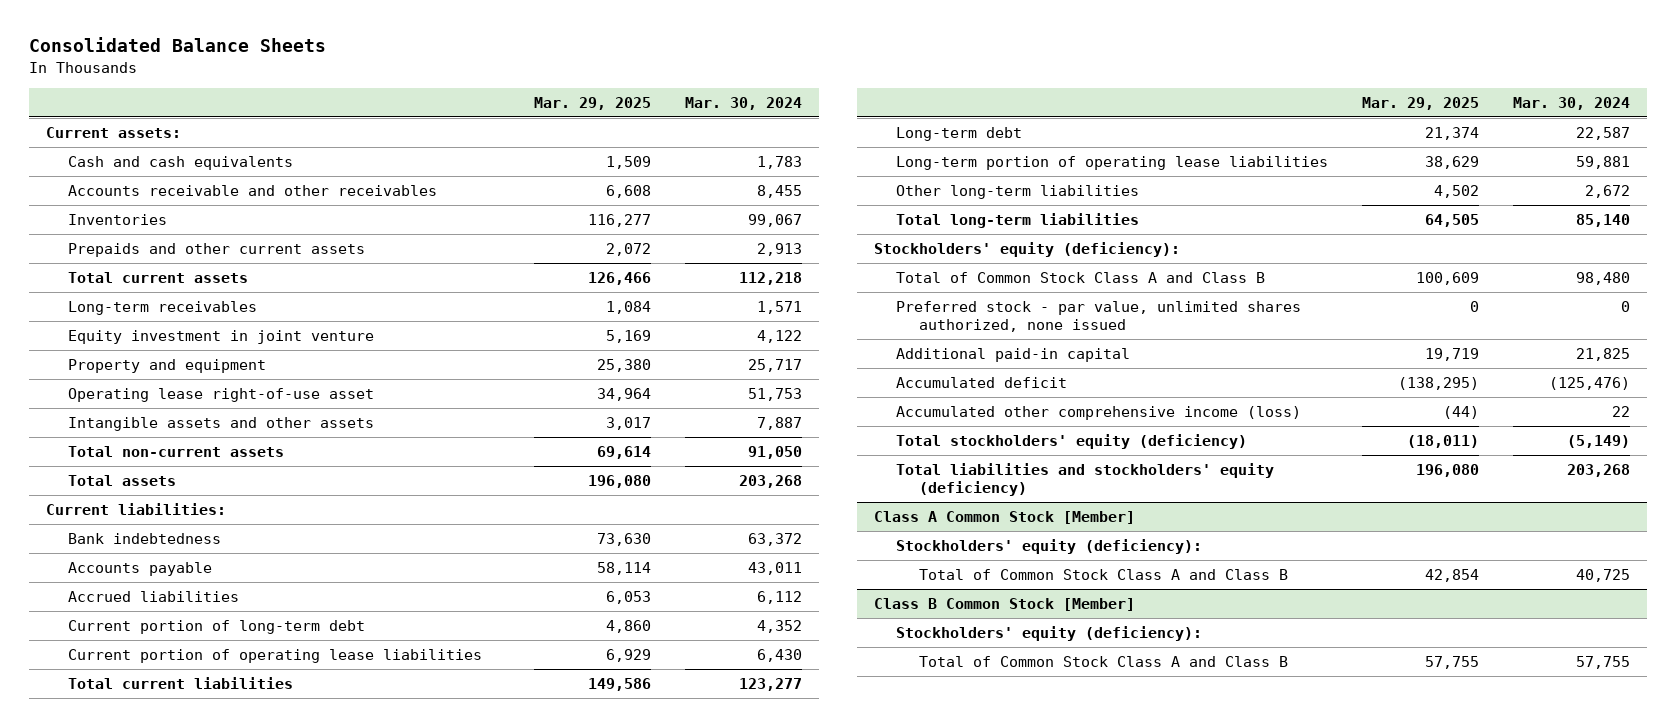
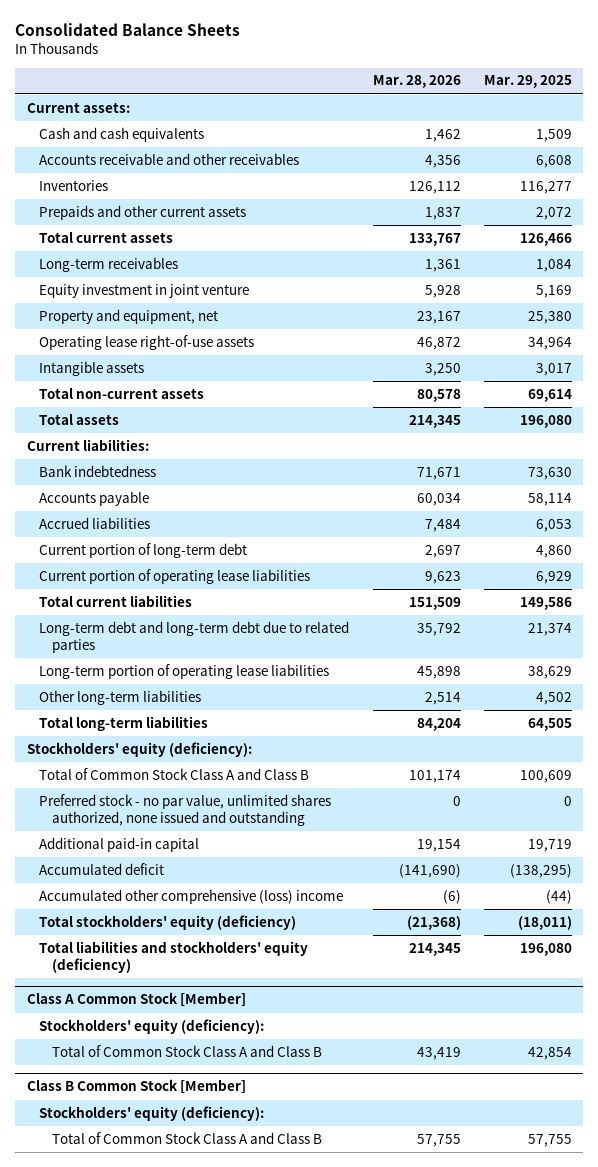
- | Mar. 29, 2025 | Mar. 30, 2024
+ | Mar. 28, 2026 | Mar. 29, 2025
- Property and equipment | 25,380 | 25,717
- Operating lease right-of-use asset | 34,964 | 51,753
- Intangible assets and other assets | 3,017 | 7,887
+ Property and equipment, net | 23,167 | 25,380
+ Operating lease right-of-use assets | 46,872 | 34,964
+ Intangible assets | 3,250 | 3,017
- Long-term debt | 21,374 | 22,587
+ Long-term debt and long-term debt due to related parties | 35,792 | 21,374
- Preferred stock - par value, unlimited shares authorized, none issued | 0 | 0
+ Preferred stock - no par value, unlimited shares authorized, none issued and outstanding | 0 | 0
- Accumulated other comprehensive income (loss) | (44) | 22
+ Accumulated other comprehensive (loss) income | (6) | (44)

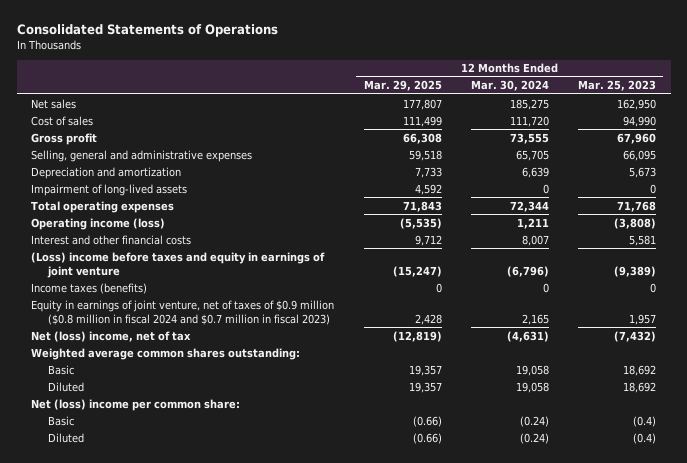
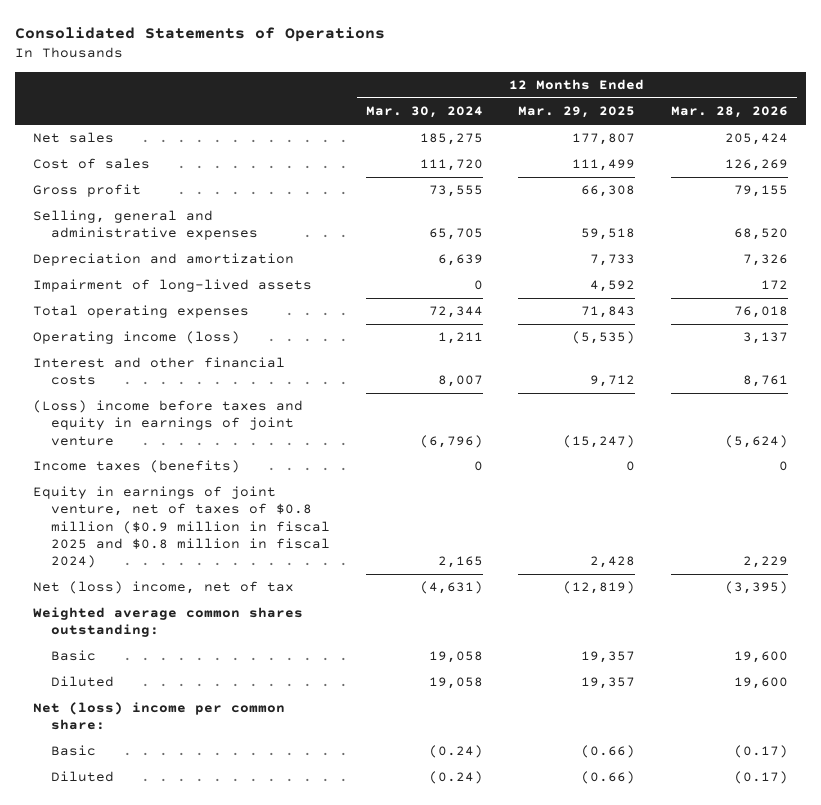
- | 12 Months Ended Mar. 29, 2025 | 12 Months Ended Mar. 30, 2024 | 12 Months Ended Mar. 25, 2023
+ | 12 Months Ended Mar. 30, 2024 | 12 Months Ended Mar. 29, 2025 | 12 Months Ended Mar. 28, 2026
- Equity in earnings of joint venture, net of taxes of $0.9 million ($0.8 million in fiscal 2024 and $0.7 million in fiscal 2023) | 2,428 | 2,165 | 1,957
+ Equity in earnings of joint venture, net of taxes of $0.8 million ($0.9 million in fiscal 2025 and $0.8 million in fiscal 2024) | 2,165 | 2,428 | 2,229

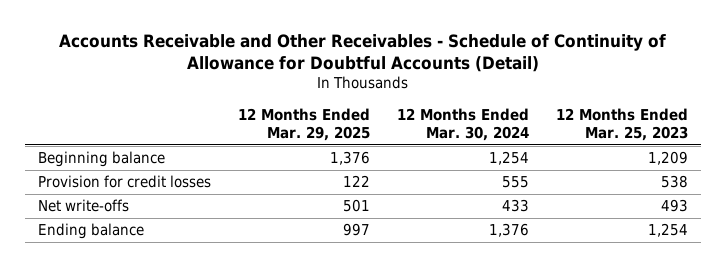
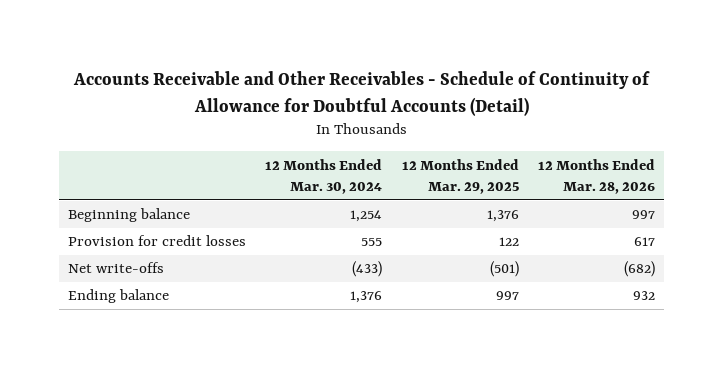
- | 12 Months Ended Mar. 29, 2025 | 12 Months Ended Mar. 30, 2024 | 12 Months Ended Mar. 25, 2023
+ | 12 Months Ended Mar. 30, 2024 | 12 Months Ended Mar. 29, 2025 | 12 Months Ended Mar. 28, 2026
- Net write-offs | 501 | 433 | 493
+ Net write-offs | (433) | (501) | (682)

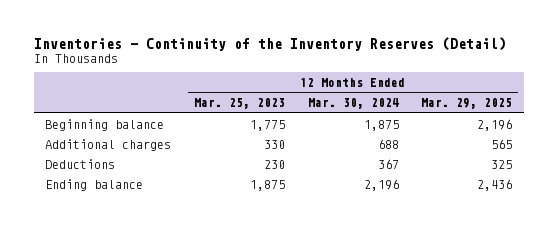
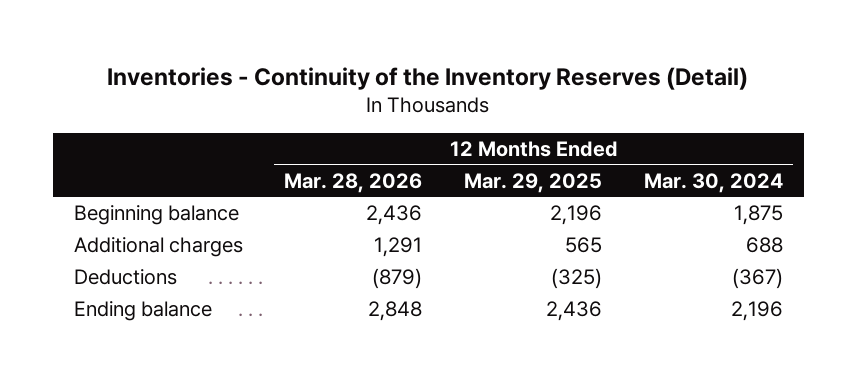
- | 12 Months Ended Mar. 25, 2023 | 12 Months Ended Mar. 30, 2024 | 12 Months Ended Mar. 29, 2025
+ | 12 Months Ended Mar. 28, 2026 | 12 Months Ended Mar. 29, 2025 | 12 Months Ended Mar. 30, 2024
- Deductions | 230 | 367 | 325
+ Deductions | (879) | (325) | (367)

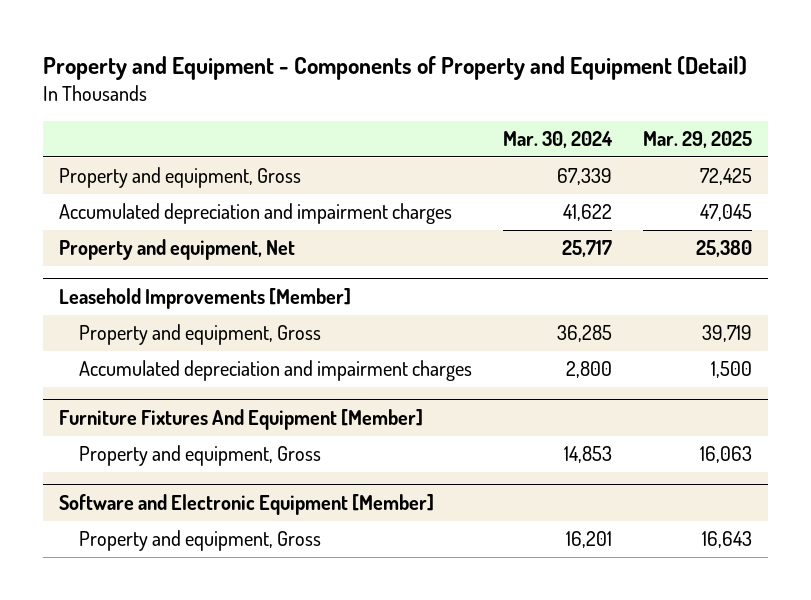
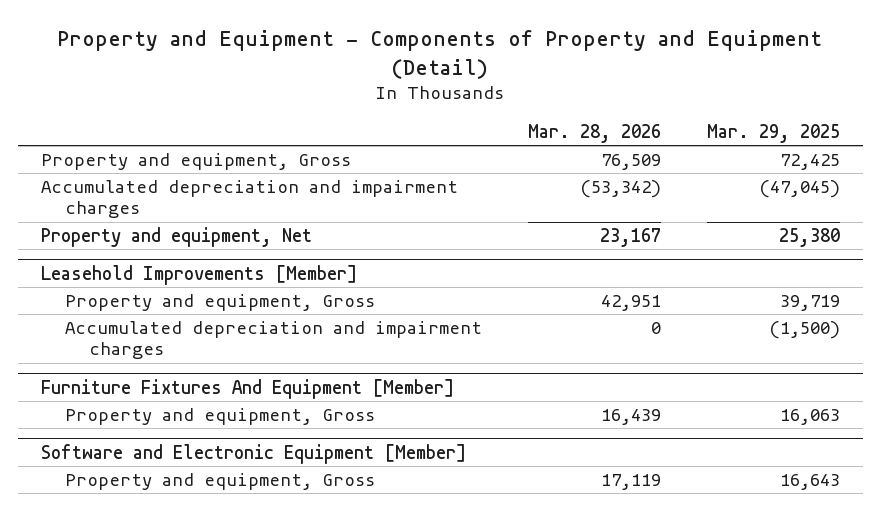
- | Mar. 30, 2024 | Mar. 29, 2025
+ | Mar. 28, 2026 | Mar. 29, 2025
- Accumulated depreciation and impairment charges | 41,622 | 47,045
+ Accumulated depreciation and impairment charges | (53,342) | (47,045)
@ Leasehold Improvements [Member]
- Accumulated depreciation and impairment charges | 2,800 | 1,500
+ Accumulated depreciation and impairment charges | 0 | (1,500)

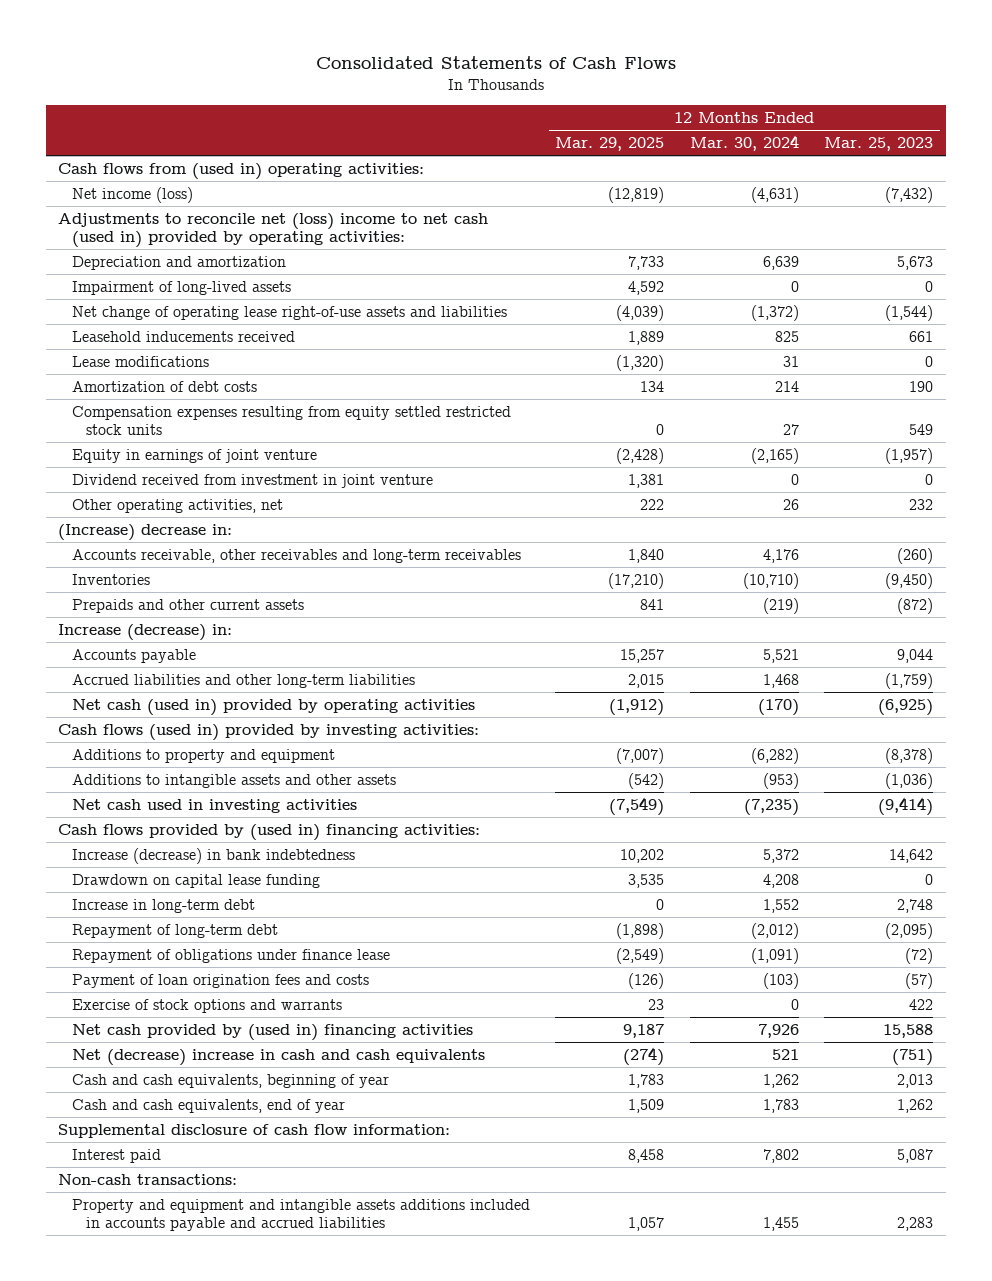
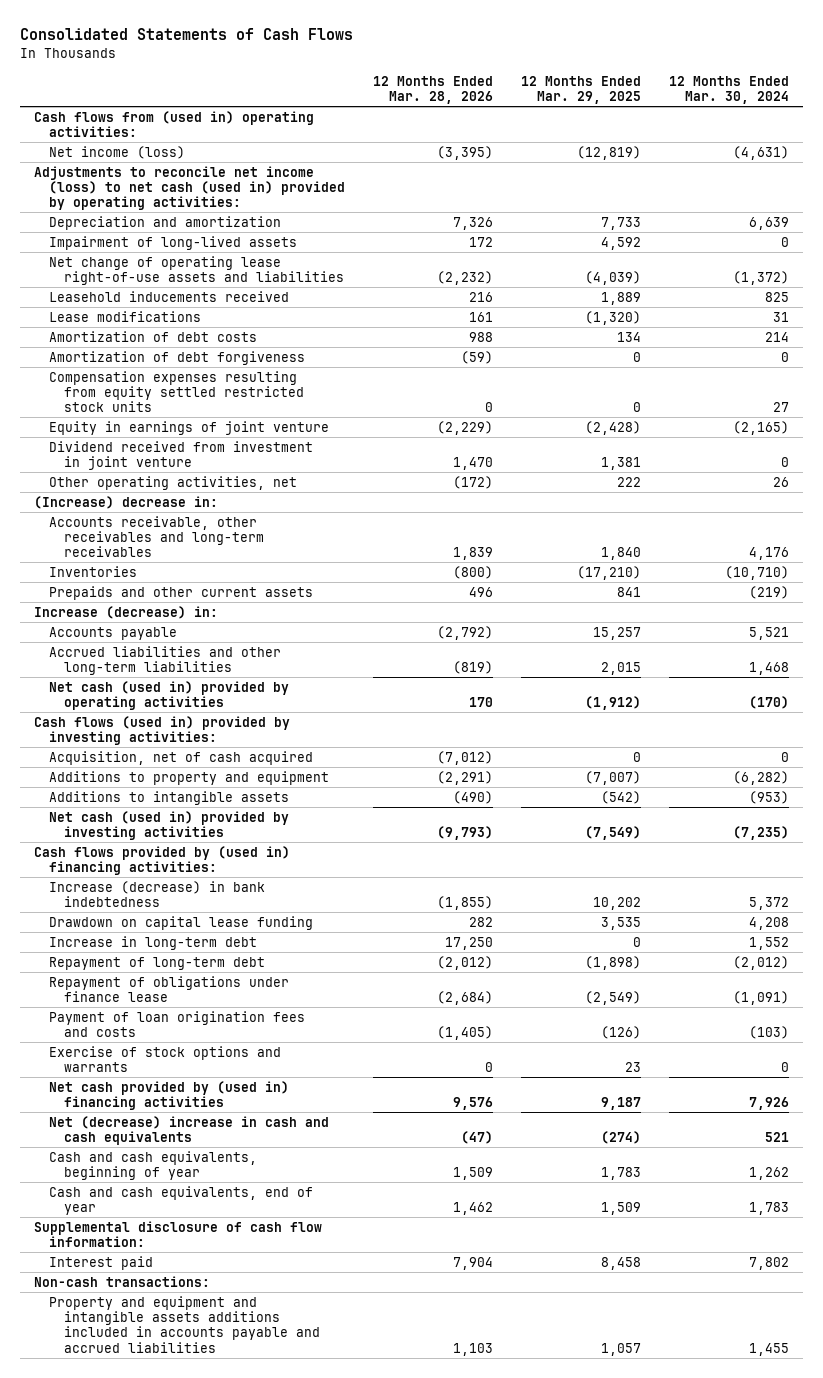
- | 12 Months Ended Mar. 29, 2025 | 12 Months Ended Mar. 30, 2024 | 12 Months Ended Mar. 25, 2023
+ | 12 Months Ended Mar. 28, 2026 | 12 Months Ended Mar. 29, 2025 | 12 Months Ended Mar. 30, 2024
- Adjustments to reconcile net (loss) income to net cash (used in) provided by operating activities:
+ Adjustments to reconcile net income (loss) to net cash (used in) provided by operating activities:
+ Amortization of debt forgiveness | (59) | 0 | 0
+ Acquisition, net of cash acquired | (7,012) | 0 | 0
- Additions to intangible assets and other assets | (542) | (953) | (1,036)
- Net cash used in investing activities | (7,549) | (7,235) | (9,414)
+ Additions to intangible assets | (490) | (542) | (953)
+ Net cash (used in) provided by investing activities | (9,793) | (7,549) | (7,235)

